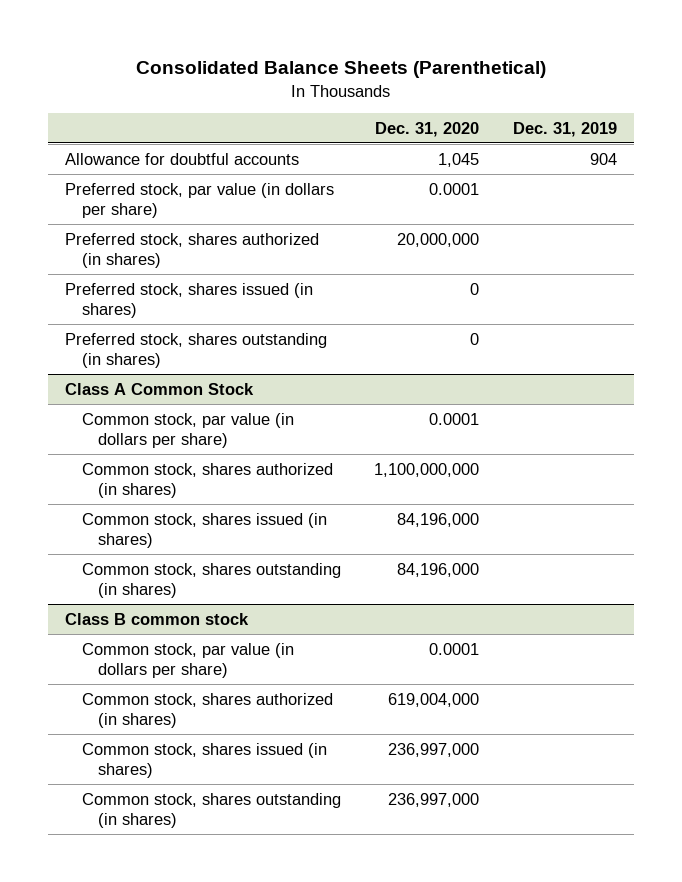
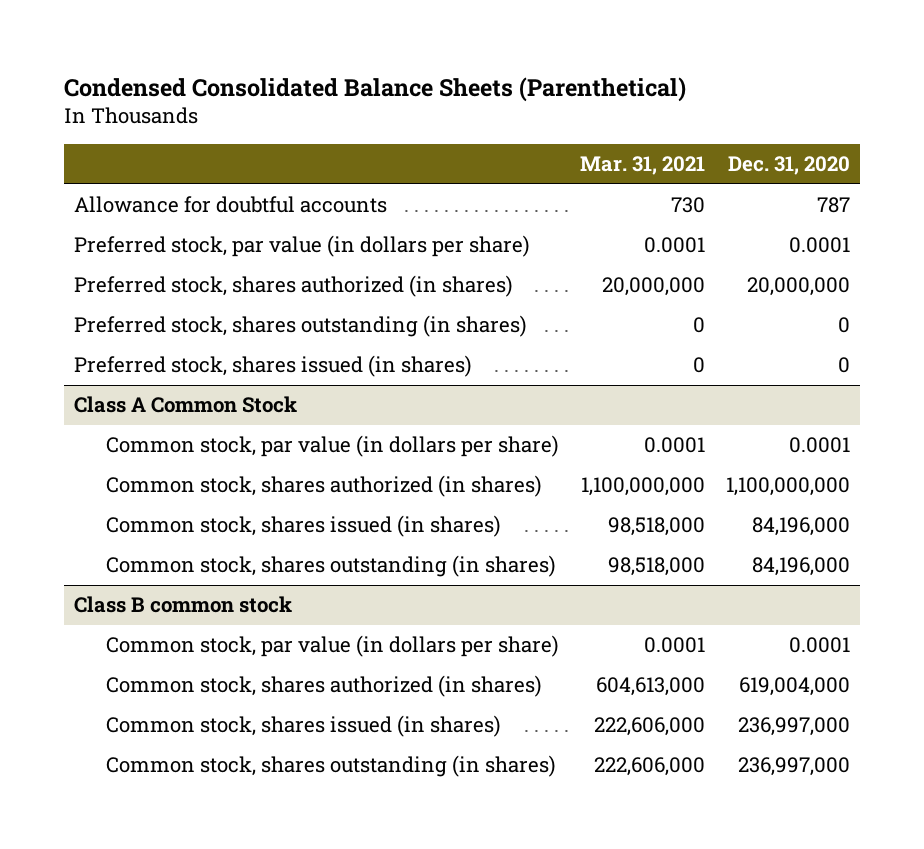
- Consolidated Balance Sheets (Parenthetical)
+ Condensed Consolidated Balance Sheets (Parenthetical)
- | Dec. 31, 2020 | Dec. 31, 2019
+ | Mar. 31, 2021 | Dec. 31, 2020
- Allowance for doubtful accounts | 1,045 | 904
+ Allowance for doubtful accounts | 730 | 787
moved down: Preferred stock, shares issued (in shares) | 0 | 0

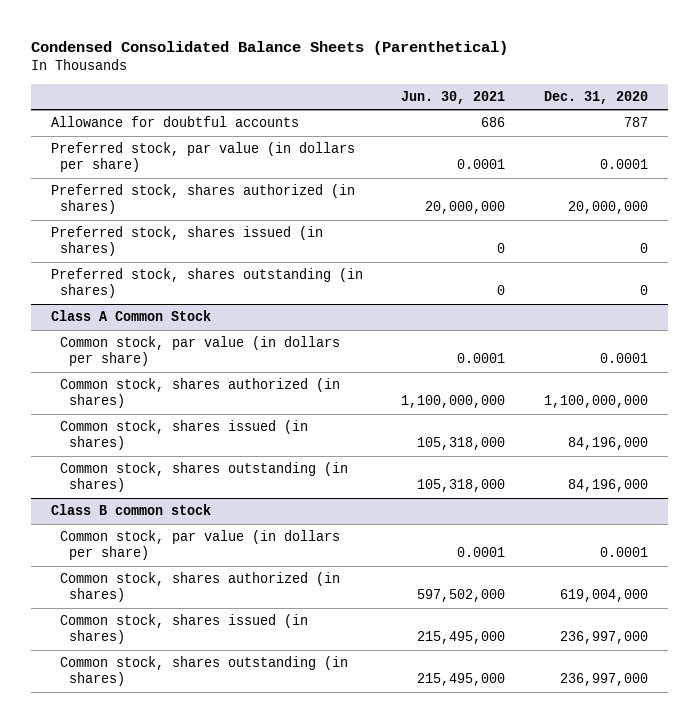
- | Mar. 31, 2021 | Dec. 31, 2020
+ | Jun. 30, 2021 | Dec. 31, 2020
moved down: Preferred stock, shares outstanding (in shares) | 0 | 0

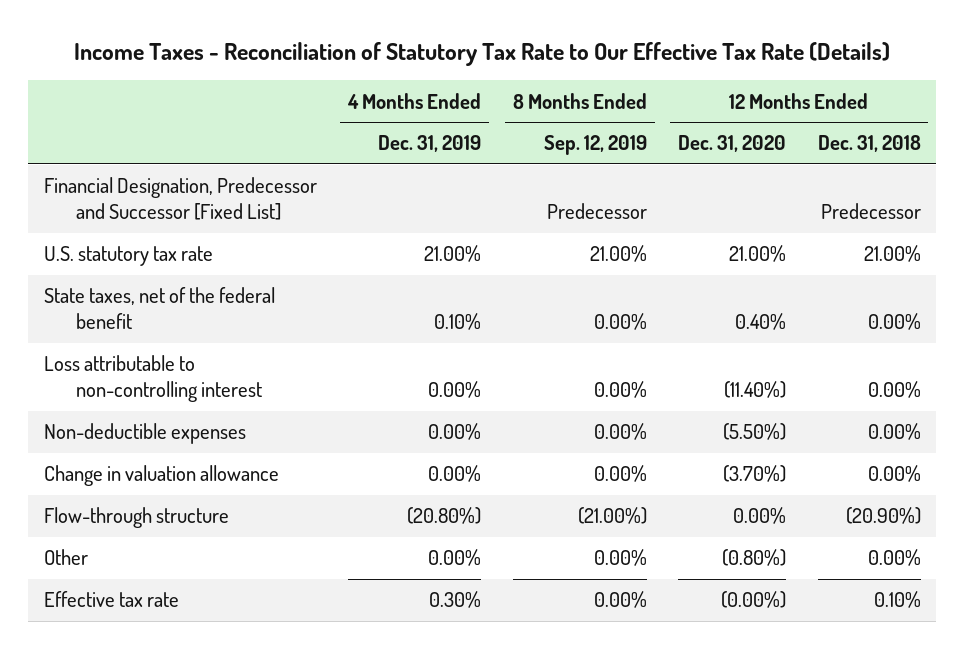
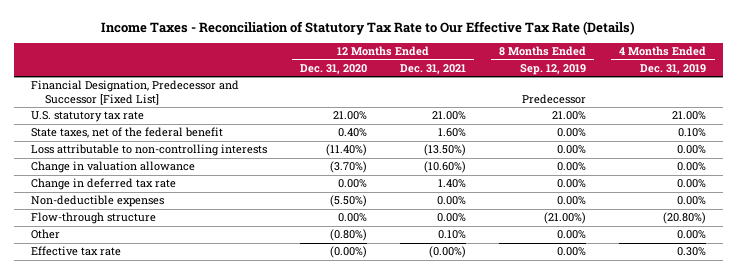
- | 4 Months Ended Dec. 31, 2019 | 8 Months Ended Sep. 12, 2019 | 12 Months Ended Dec. 31, 2020 | 12 Months Ended Dec. 31, 2018
+ | 12 Months Ended Dec. 31, 2020 | 12 Months Ended Dec. 31, 2021 | 8 Months Ended Sep. 12, 2019 | 4 Months Ended Dec. 31, 2019
- Loss attributable to non-controlling interest | 0.00% | 0.00% | (11.40%) | 0.00%
+ Loss attributable to non-controlling interests | (11.40%) | (13.50%) | 0.00% | 0.00%
+ Change in deferred tax rate | 0.00% | 1.40% | 0.00% | 0.00%
moved down: Non-deductible expenses | (5.50%) | 0.00% | 0.00% | 0.00%

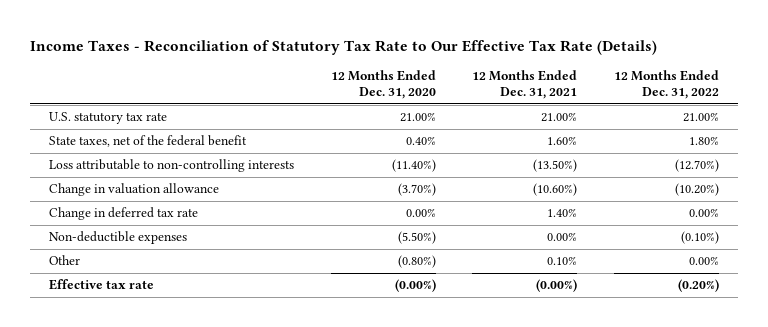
- | 12 Months Ended Dec. 31, 2020 | 12 Months Ended Dec. 31, 2021 | 8 Months Ended Sep. 12, 2019 | 4 Months Ended Dec. 31, 2019
+ | 12 Months Ended Dec. 31, 2020 | 12 Months Ended Dec. 31, 2021 | 12 Months Ended Dec. 31, 2022
- Financial Designation, Predecessor and Successor [Fixed List] | | | Predecessor |
- Flow-through structure | 0.00% | 0.00% | (21.00%) | (20.80%)

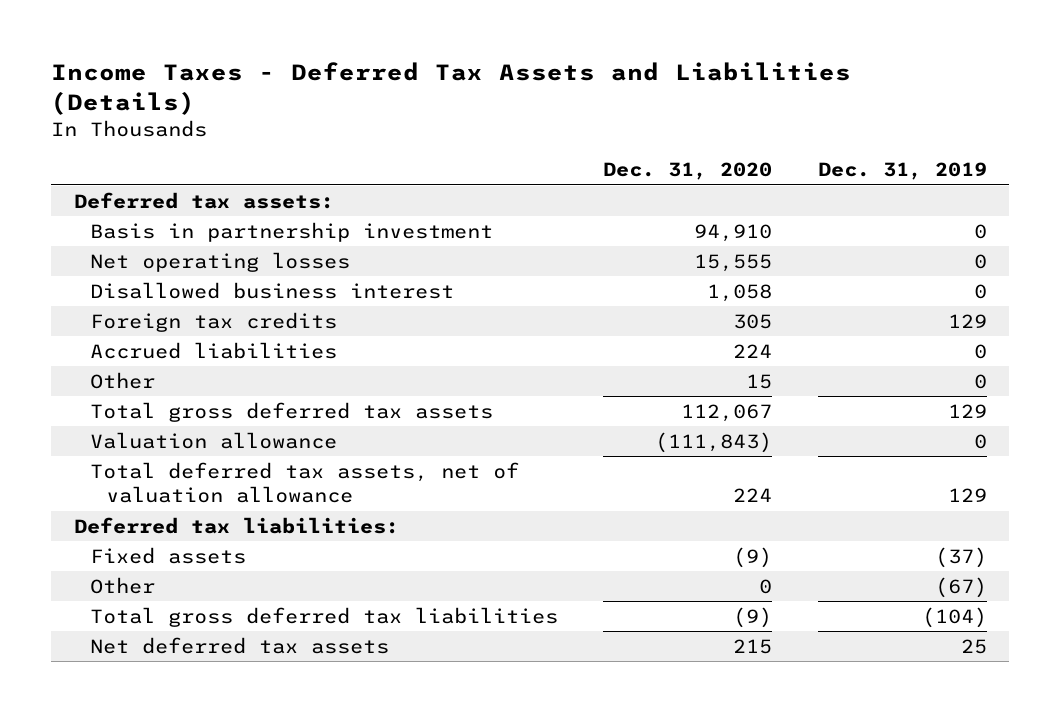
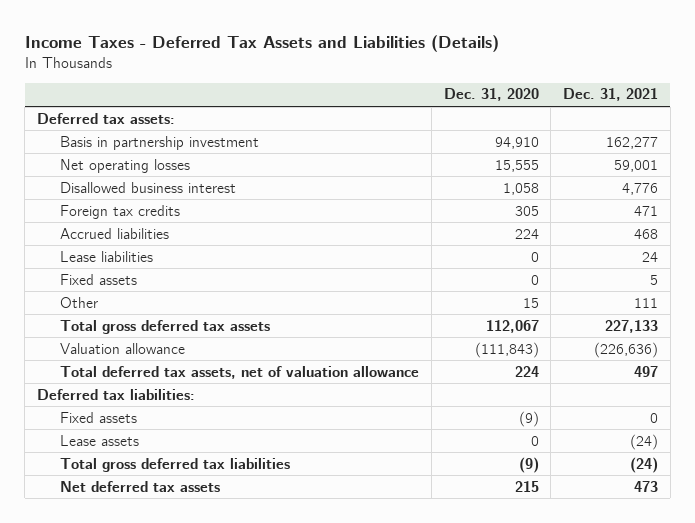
- | Dec. 31, 2020 | Dec. 31, 2019
+ | Dec. 31, 2020 | Dec. 31, 2021
+ Lease liabilities | 0 | 24
+ Fixed assets | 0 | 5
- Other | 0 | (67)
+ Lease assets | 0 | (24)

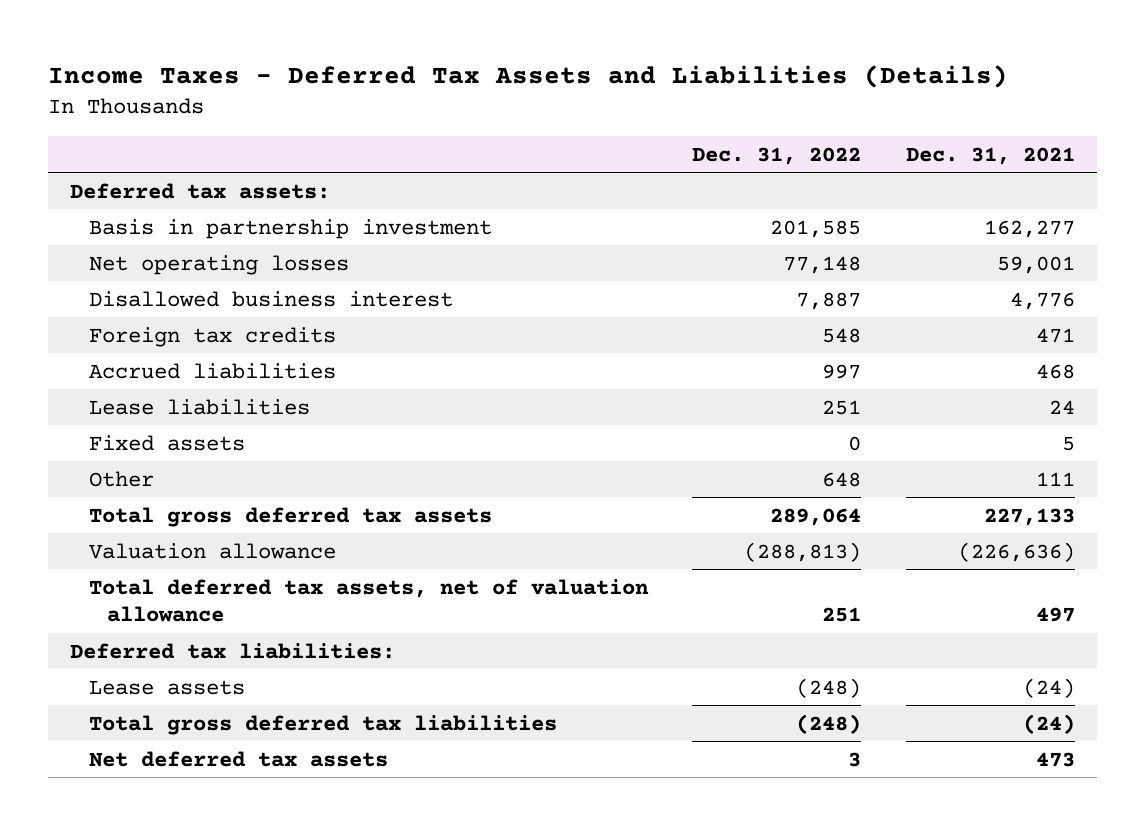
- | Dec. 31, 2020 | Dec. 31, 2021
+ | Dec. 31, 2022 | Dec. 31, 2021
- Fixed assets | (9) | 0

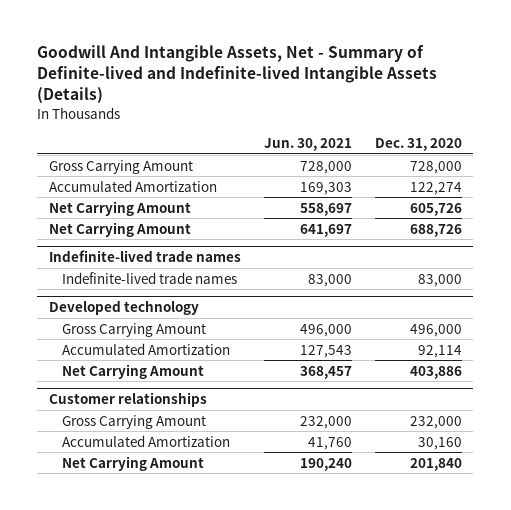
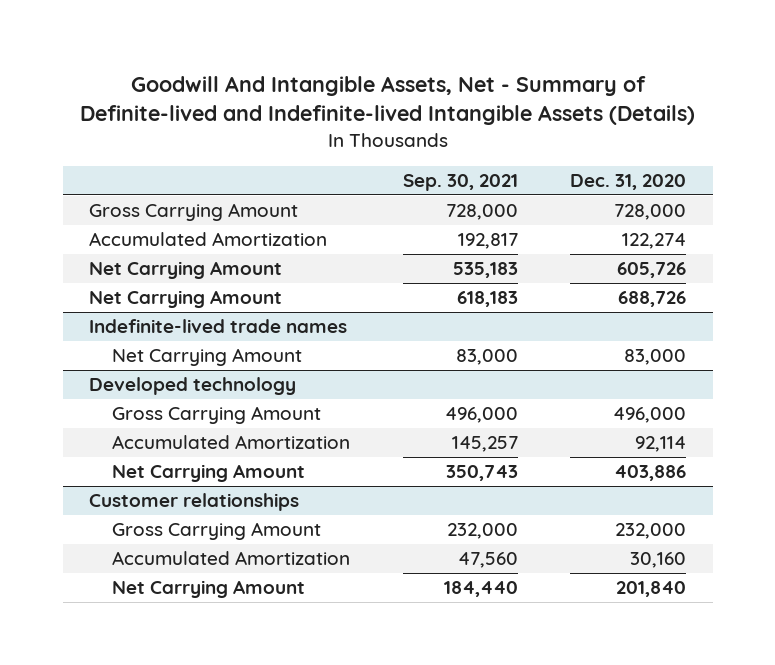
- | Jun. 30, 2021 | Dec. 31, 2020
+ | Sep. 30, 2021 | Dec. 31, 2020
@ Indefinite-lived trade names
- Indefinite-lived trade names | 83,000 | 83,000
+ Net Carrying Amount | 83,000 | 83,000

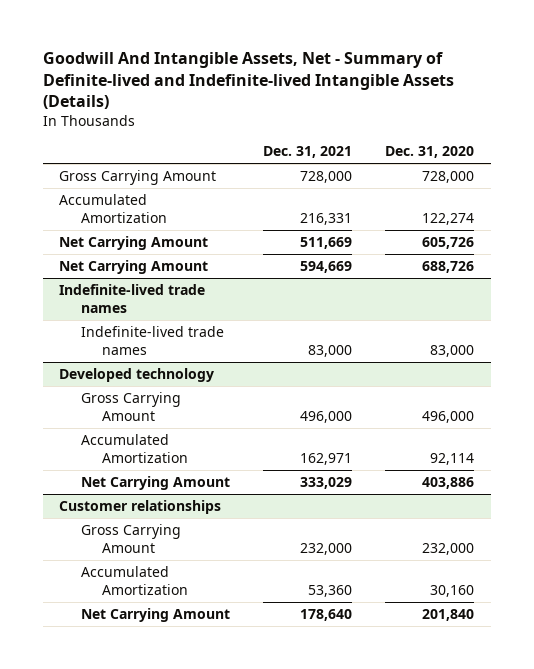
- | Sep. 30, 2021 | Dec. 31, 2020
+ | Dec. 31, 2021 | Dec. 31, 2020
@ Indefinite-lived trade names
- Net Carrying Amount | 83,000 | 83,000
+ Indefinite-lived trade names | 83,000 | 83,000

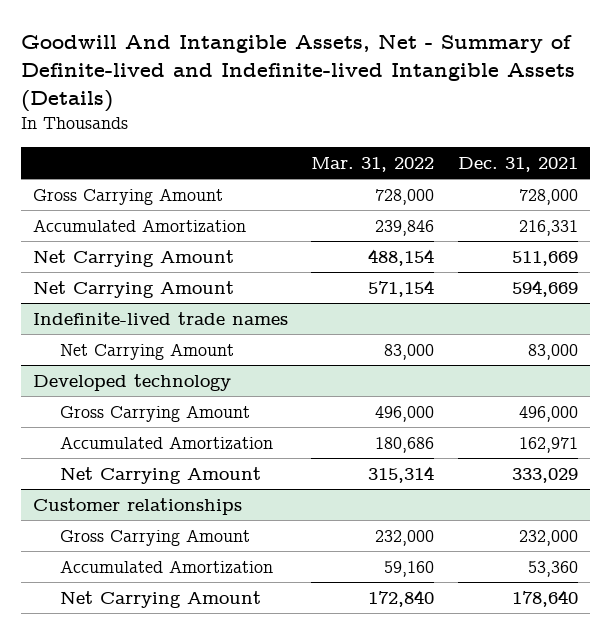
- | Dec. 31, 2021 | Dec. 31, 2020
+ | Mar. 31, 2022 | Dec. 31, 2021
@ Indefinite-lived trade names
- Indefinite-lived trade names | 83,000 | 83,000
+ Net Carrying Amount | 83,000 | 83,000

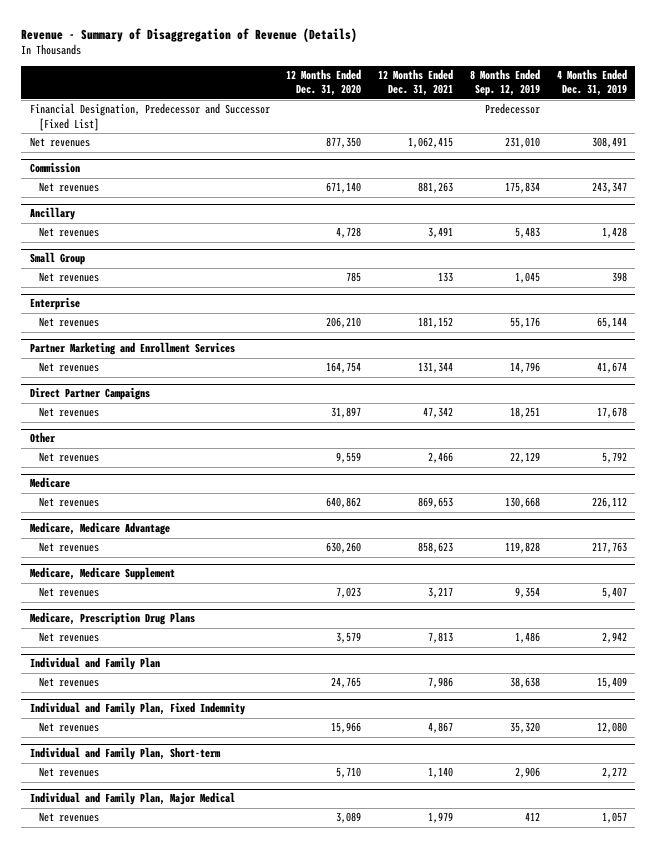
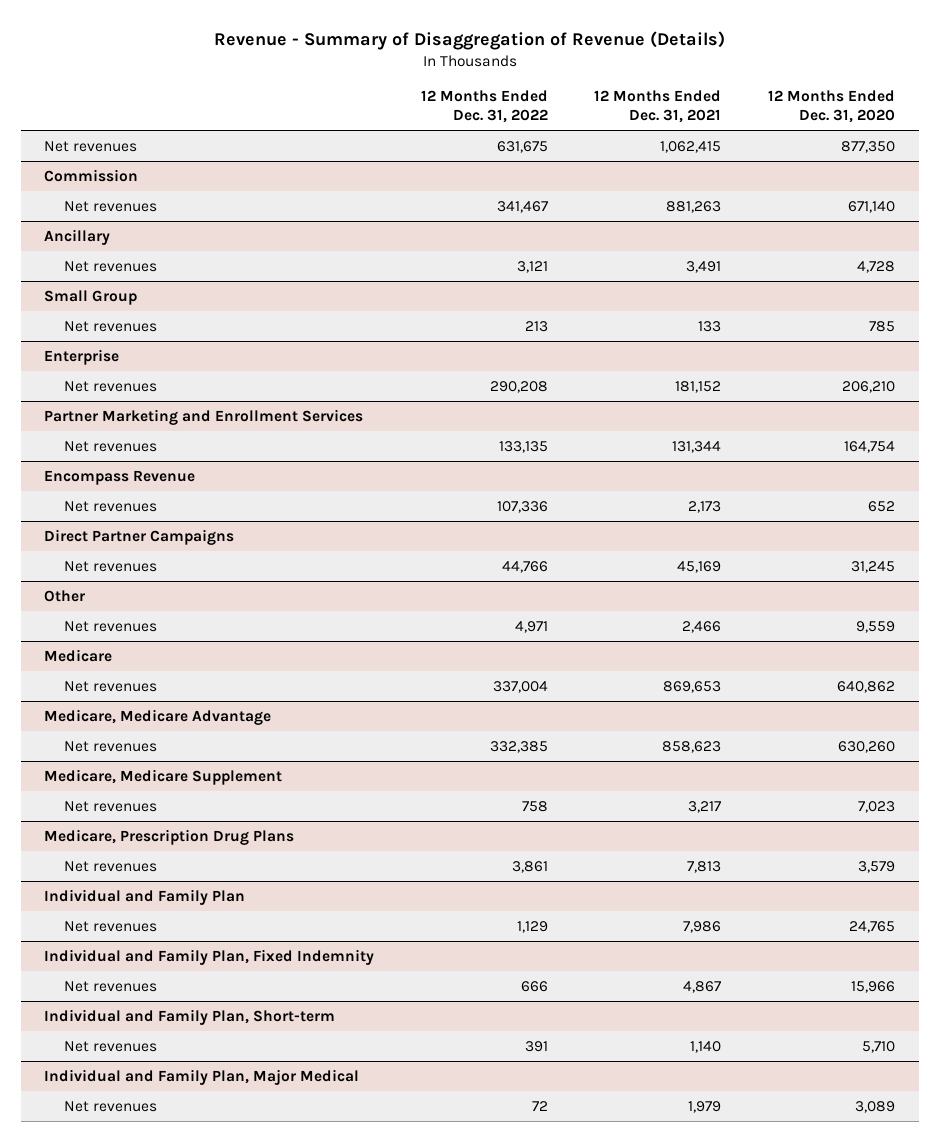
- | 12 Months Ended Dec. 31, 2020 | 12 Months Ended Dec. 31, 2021 | 8 Months Ended Sep. 12, 2019 | 4 Months Ended Dec. 31, 2019
+ | 12 Months Ended Dec. 31, 2022 | 12 Months Ended Dec. 31, 2021 | 12 Months Ended Dec. 31, 2020
- Financial Designation, Predecessor and Successor [Fixed List] | | | Predecessor |
+ Encompass Revenue
+ Net revenues | 107,336 | 2,173 | 652
@ Direct Partner Campaigns
- Net revenues | 31,897 | 47,342 | 18,251 | 17,678
+ Net revenues | 44,766 | 45,169 | 31,245

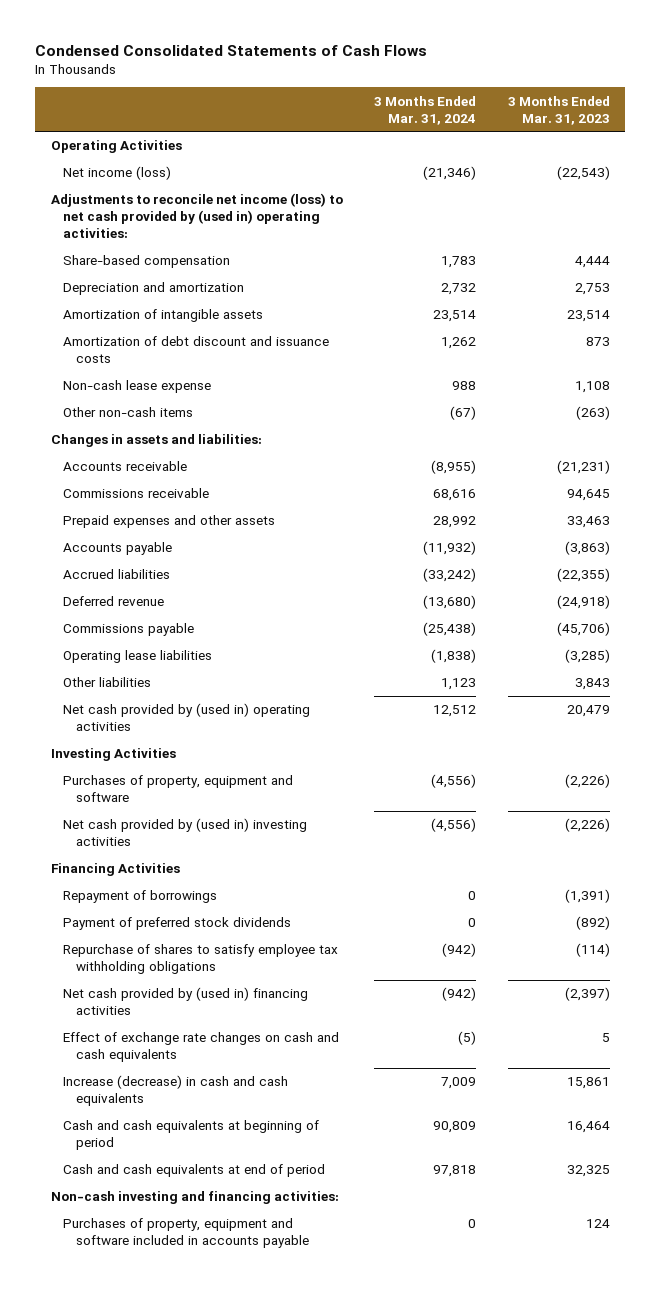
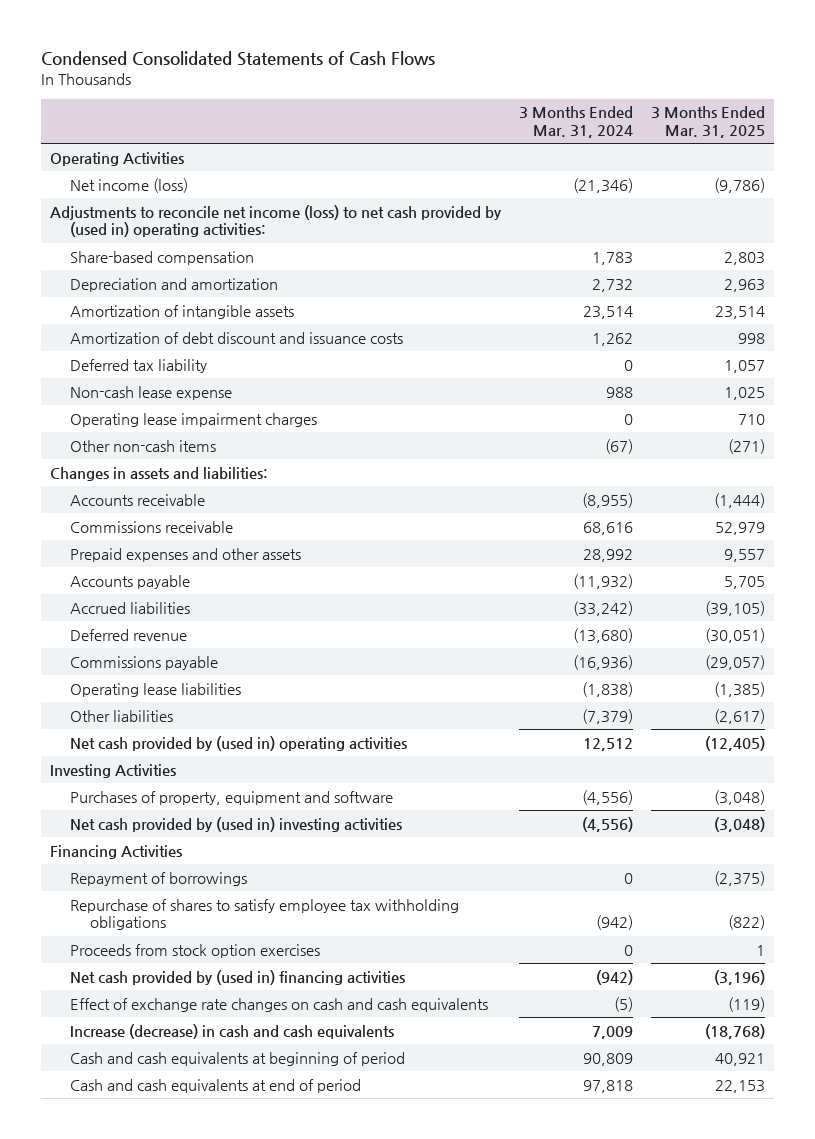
- | 3 Months Ended Mar. 31, 2024 | 3 Months Ended Mar. 31, 2023
+ | 3 Months Ended Mar. 31, 2024 | 3 Months Ended Mar. 31, 2025
+ Deferred tax liability | 0 | 1,057
+ Operating lease impairment charges | 0 | 710
- Commissions payable | (25,438) | (45,706)
+ Commissions payable | (16,936) | (29,057)
- Other liabilities | 1,123 | 3,843
+ Other liabilities | (7,379) | (2,617)
- Payment of preferred stock dividends | 0 | (892)
+ Proceeds from stock option exercises | 0 | 1
- Non-cash investing and financing activities:
- Purchases of property, equipment and software included in accounts payable | 0 | 124

